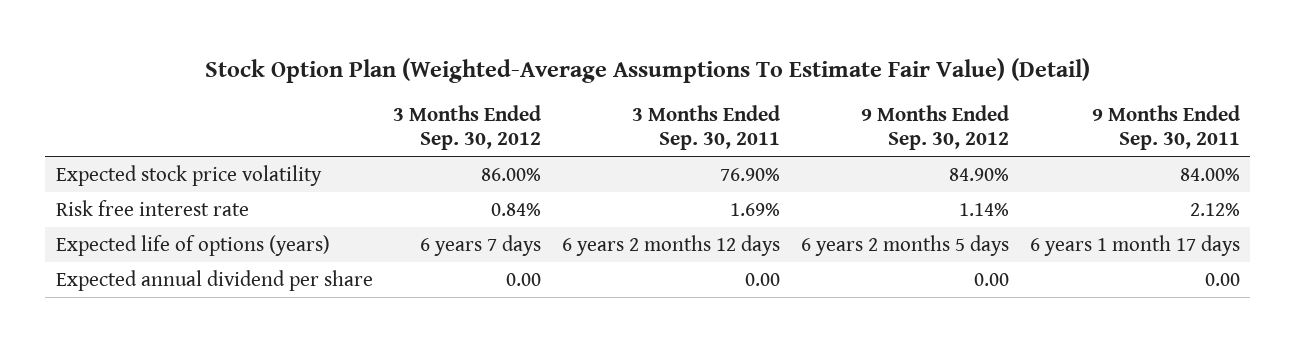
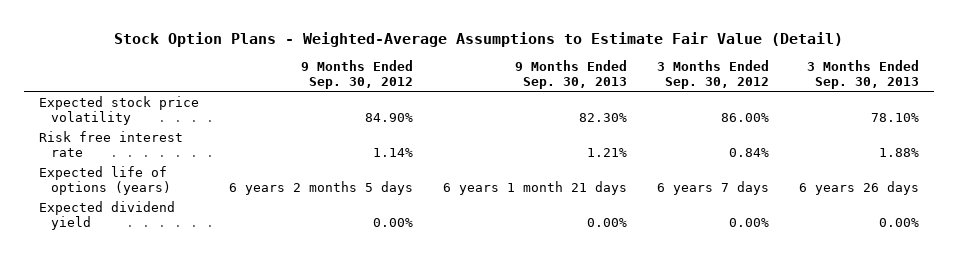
- Stock Option Plan (Weighted-Average Assumptions To Estimate Fair Value) (Detail)
+ Stock Option Plans - Weighted-Average Assumptions to Estimate Fair Value (Detail)
- | 3 Months Ended Sep. 30, 2012 | 3 Months Ended Sep. 30, 2011 | 9 Months Ended Sep. 30, 2012 | 9 Months Ended Sep. 30, 2011
+ | 9 Months Ended Sep. 30, 2012 | 9 Months Ended Sep. 30, 2013 | 3 Months Ended Sep. 30, 2012 | 3 Months Ended Sep. 30, 2013
- Expected annual dividend per share | 0.00 | 0.00 | 0.00 | 0.00
+ Expected dividend yield | 0.00% | 0.00% | 0.00% | 0.00%

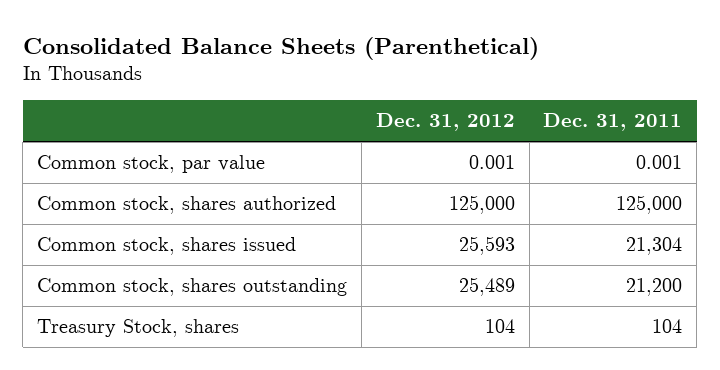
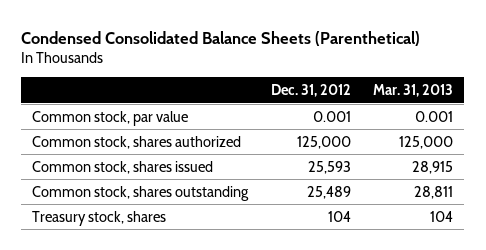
- Consolidated Balance Sheets (Parenthetical)
+ Condensed Consolidated Balance Sheets (Parenthetical)
- | Dec. 31, 2012 | Dec. 31, 2011
+ | Dec. 31, 2012 | Mar. 31, 2013
- Treasury Stock, shares | 104 | 104
+ Treasury stock, shares | 104 | 104

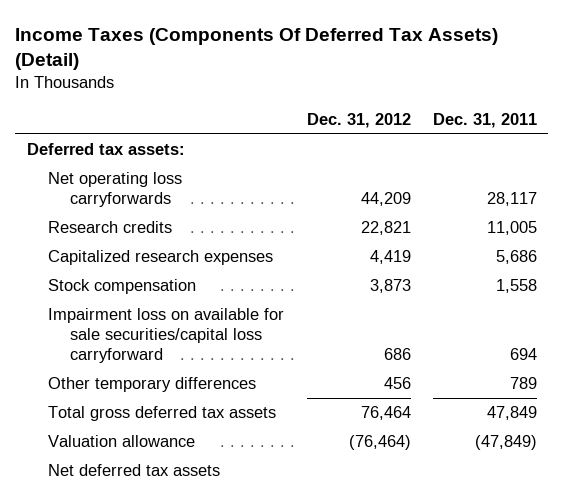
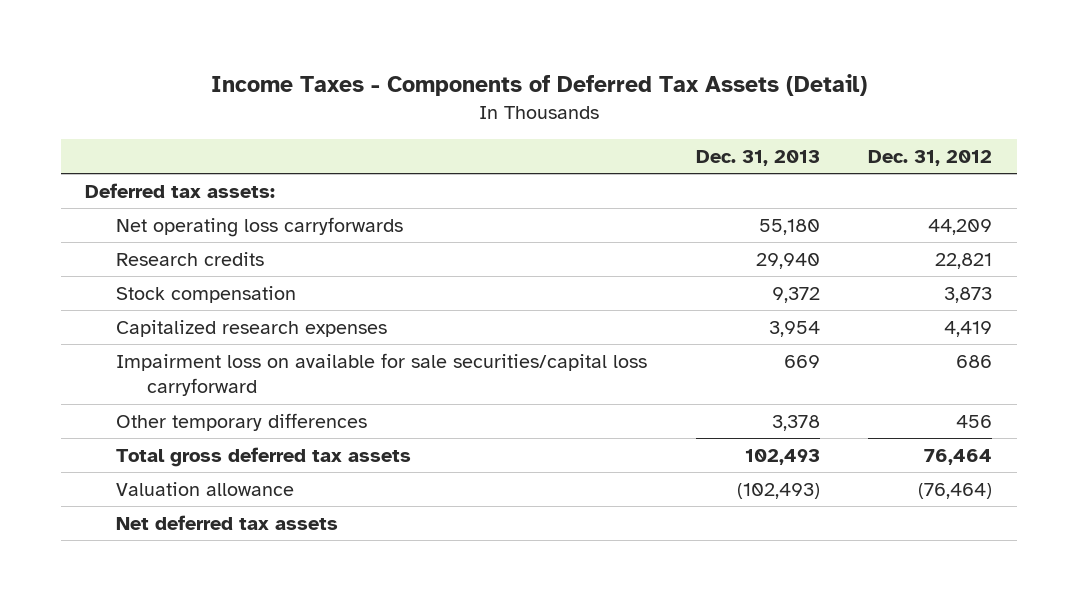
- Income Taxes (Components Of Deferred Tax Assets) (Detail)
+ Income Taxes - Components of Deferred Tax Assets (Detail)
- | Dec. 31, 2012 | Dec. 31, 2011
+ | Dec. 31, 2013 | Dec. 31, 2012
moved down: Capitalized research expenses | 3,954 | 4,419

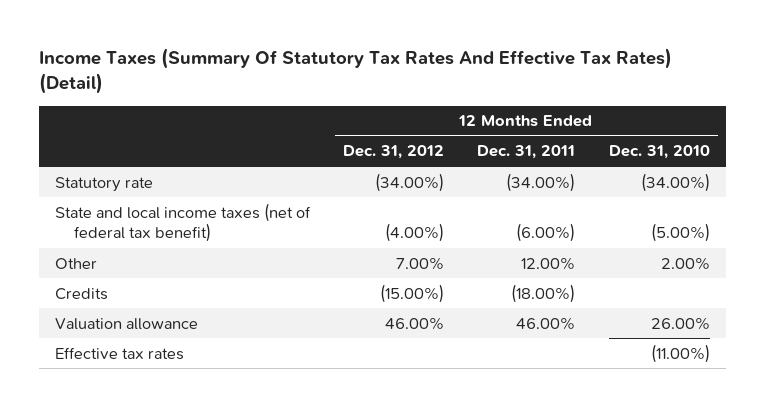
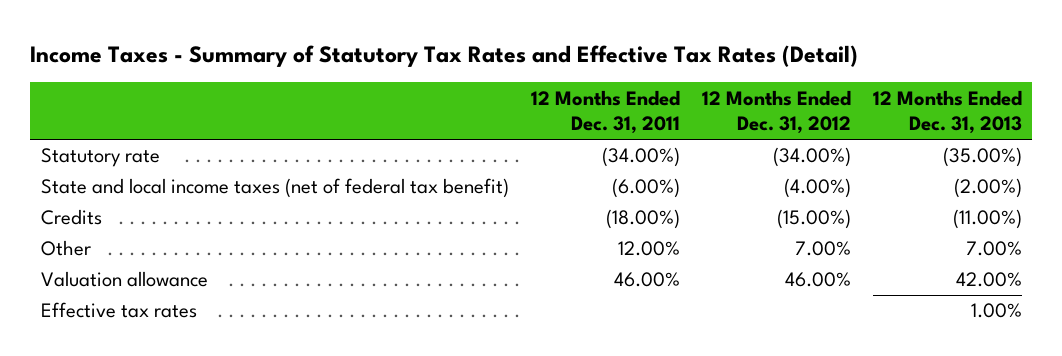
- Income Taxes (Summary Of Statutory Tax Rates And Effective Tax Rates) (Detail)
+ Income Taxes - Summary of Statutory Tax Rates and Effective Tax Rates (Detail)
- | 12 Months Ended Dec. 31, 2012 | 12 Months Ended Dec. 31, 2011 | 12 Months Ended Dec. 31, 2010
+ | 12 Months Ended Dec. 31, 2011 | 12 Months Ended Dec. 31, 2012 | 12 Months Ended Dec. 31, 2013
moved down: Other | 12.00% | 7.00% | 7.00%

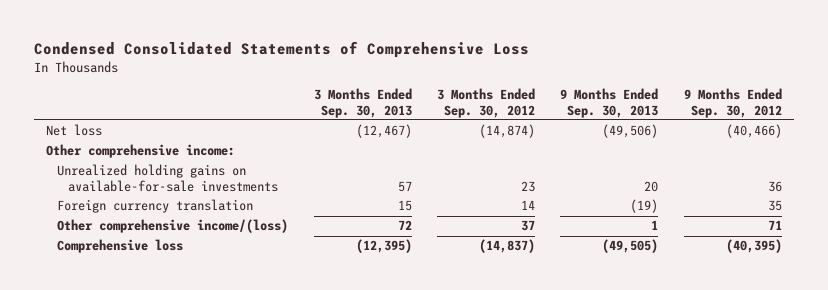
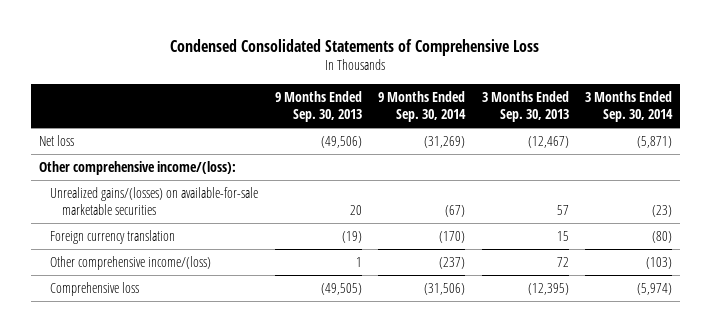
- | 3 Months Ended Sep. 30, 2013 | 3 Months Ended Sep. 30, 2012 | 9 Months Ended Sep. 30, 2013 | 9 Months Ended Sep. 30, 2012
+ | 9 Months Ended Sep. 30, 2013 | 9 Months Ended Sep. 30, 2014 | 3 Months Ended Sep. 30, 2013 | 3 Months Ended Sep. 30, 2014
- Other comprehensive income:
- Unrealized holding gains on available-for-sale investments | 57 | 23 | 20 | 36
+ Other comprehensive income/(loss):
+ Unrealized gains/(losses) on available-for-sale marketable securities | 20 | (67) | 57 | (23)

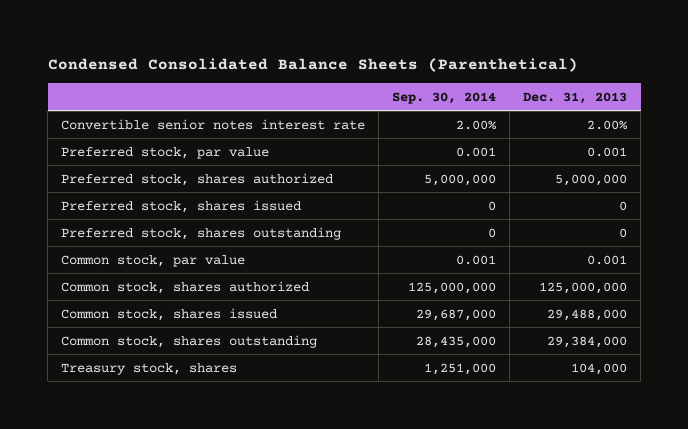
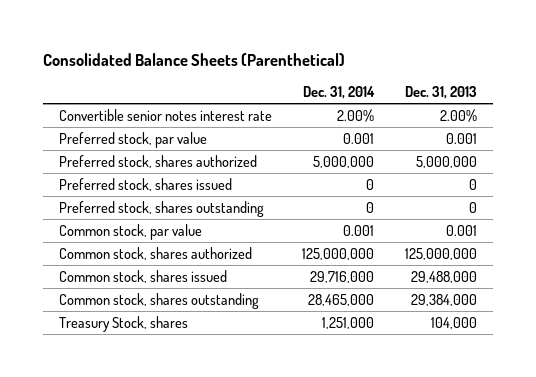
- Condensed Consolidated Balance Sheets (Parenthetical)
+ Consolidated Balance Sheets (Parenthetical)
- | Sep. 30, 2014 | Dec. 31, 2013
+ | Dec. 31, 2014 | Dec. 31, 2013
- Treasury stock, shares | 1,251,000 | 104,000
+ Treasury Stock, shares | 1,251,000 | 104,000

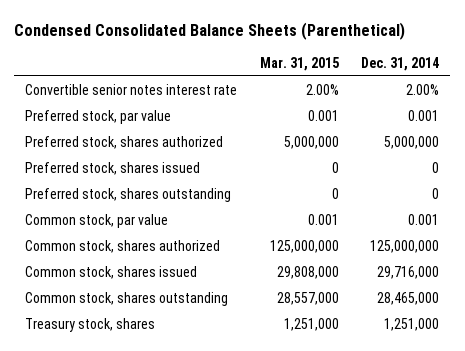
- Consolidated Balance Sheets (Parenthetical)
+ Condensed Consolidated Balance Sheets (Parenthetical)
- | Dec. 31, 2014 | Dec. 31, 2013
+ | Mar. 31, 2015 | Dec. 31, 2014
- Treasury Stock, shares | 1,251,000 | 104,000
+ Treasury stock, shares | 1,251,000 | 1,251,000

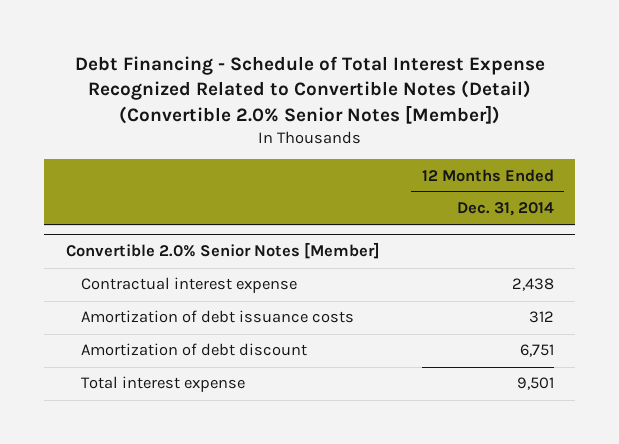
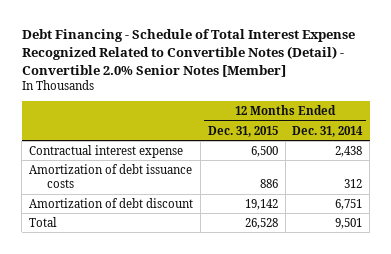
- Debt Financing - Schedule of Total Interest Expense Recognized Related to Convertible Notes (Detail) (Convertible 2.0% Senior Notes [Member])
+ Debt Financing - Schedule of Total Interest Expense Recognized Related to Convertible Notes (Detail) - Convertible 2.0% Senior Notes [Member]
- | 12 Months Ended Dec. 31, 2014
+ | 12 Months Ended Dec. 31, 2015 | 12 Months Ended Dec. 31, 2014
- Convertible 2.0% Senior Notes [Member]
- Total interest expense | 9,501
+ Total | 26,528 | 9,501

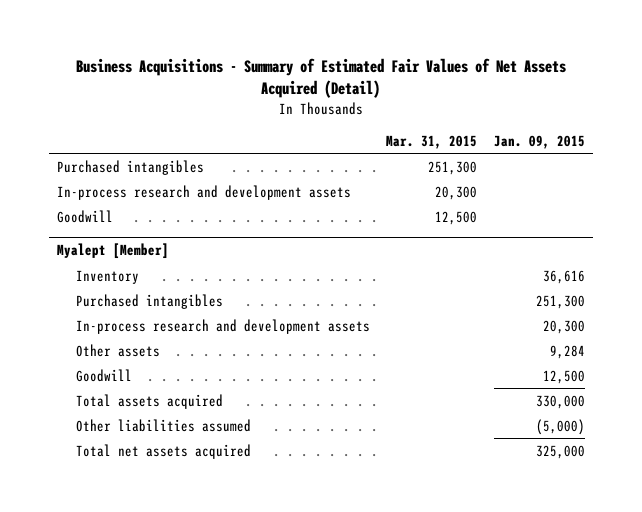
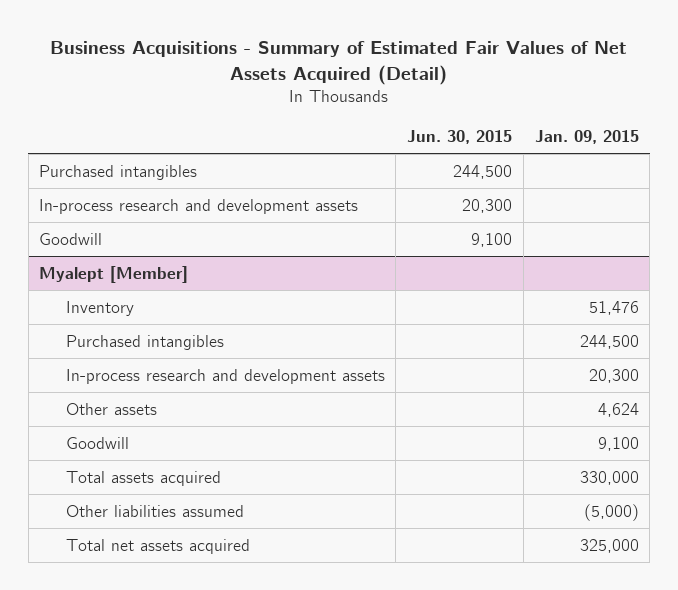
- | Mar. 31, 2015 | Jan. 09, 2015
+ | Jun. 30, 2015 | Jan. 09, 2015
@ Myalept [Member]
- Inventory | | 36,616
- Purchased intangibles | | 251,300
+ Inventory | | 51,476
+ Purchased intangibles | | 244,500
- Other assets | | 9,284
- Goodwill | | 12,500
+ Other assets | | 4,624
+ Goodwill | | 9,100

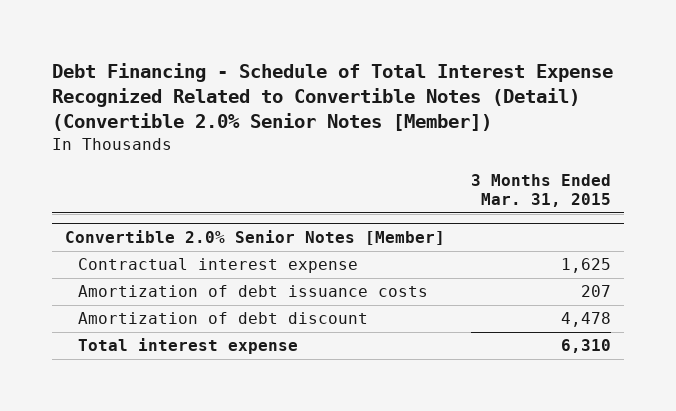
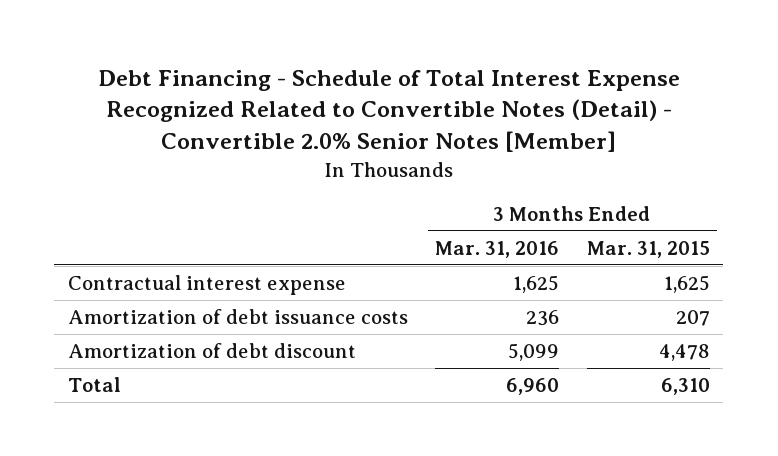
- Debt Financing - Schedule of Total Interest Expense Recognized Related to Convertible Notes (Detail) (Convertible 2.0% Senior Notes [Member])
+ Debt Financing - Schedule of Total Interest Expense Recognized Related to Convertible Notes (Detail) - Convertible 2.0% Senior Notes [Member]
- | 3 Months Ended Mar. 31, 2015
+ | 3 Months Ended Mar. 31, 2016 | 3 Months Ended Mar. 31, 2015
- Convertible 2.0% Senior Notes [Member]
- Total interest expense | 6,310
+ Total | 6,960 | 6,310

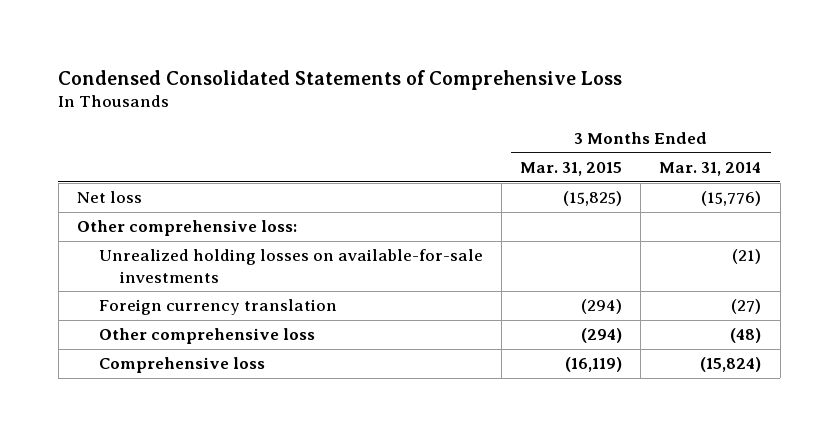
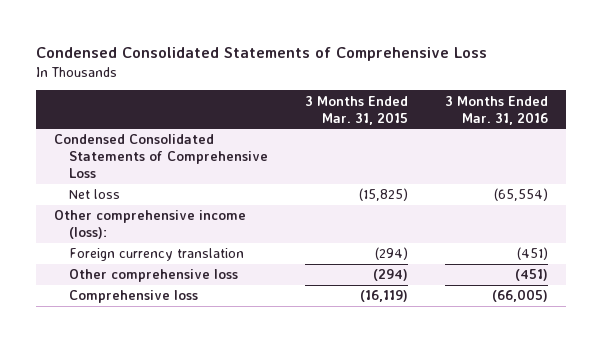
- | 3 Months Ended Mar. 31, 2015 | 3 Months Ended Mar. 31, 2014
+ | 3 Months Ended Mar. 31, 2015 | 3 Months Ended Mar. 31, 2016
+ Condensed Consolidated Statements of Comprehensive Loss
- Other comprehensive loss:
- Unrealized holding losses on available-for-sale investments | | (21)
+ Other comprehensive income (loss):

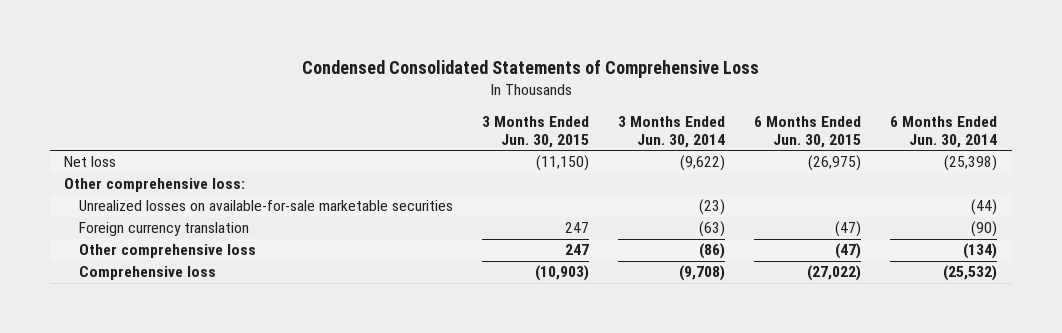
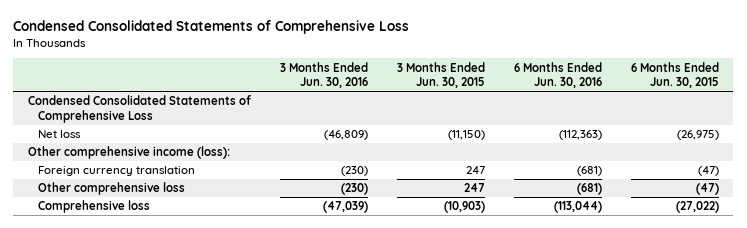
- | 3 Months Ended Jun. 30, 2015 | 3 Months Ended Jun. 30, 2014 | 6 Months Ended Jun. 30, 2015 | 6 Months Ended Jun. 30, 2014
+ | 3 Months Ended Jun. 30, 2016 | 3 Months Ended Jun. 30, 2015 | 6 Months Ended Jun. 30, 2016 | 6 Months Ended Jun. 30, 2015
+ Condensed Consolidated Statements of Comprehensive Loss
- Other comprehensive loss:
- Unrealized losses on available-for-sale marketable securities | | (23) | | (44)
+ Other comprehensive income (loss):

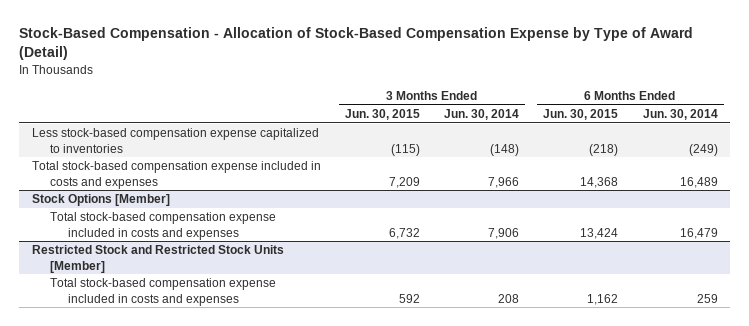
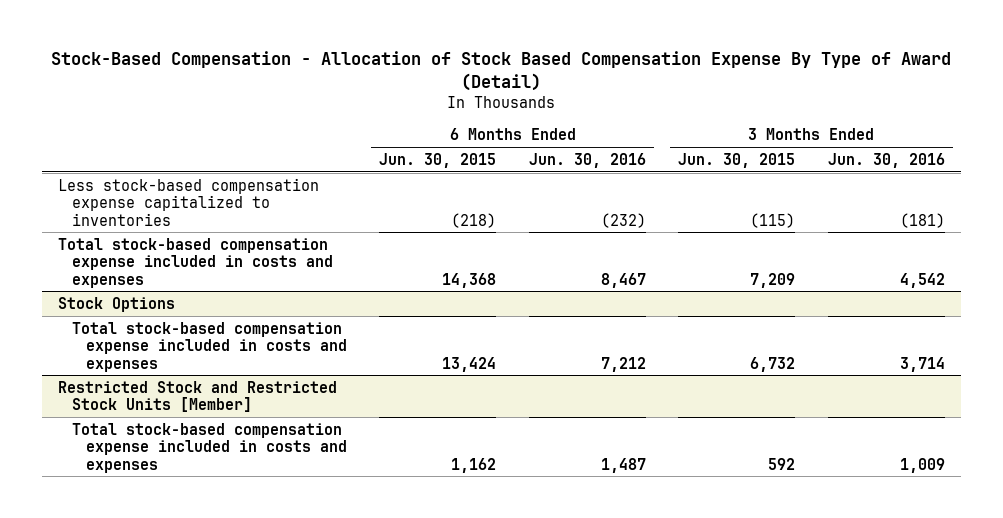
- Stock-Based Compensation - Allocation of Stock-Based Compensation Expense by Type of Award (Detail)
+ Stock-Based Compensation - Allocation of Stock Based Compensation Expense By Type of Award (Detail)
- | 3 Months Ended Jun. 30, 2015 | 3 Months Ended Jun. 30, 2014 | 6 Months Ended Jun. 30, 2015 | 6 Months Ended Jun. 30, 2014
+ | 6 Months Ended Jun. 30, 2015 | 6 Months Ended Jun. 30, 2016 | 3 Months Ended Jun. 30, 2015 | 3 Months Ended Jun. 30, 2016
- Stock Options [Member]
+ Stock Options

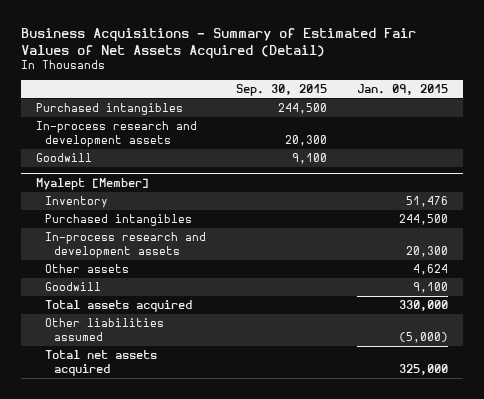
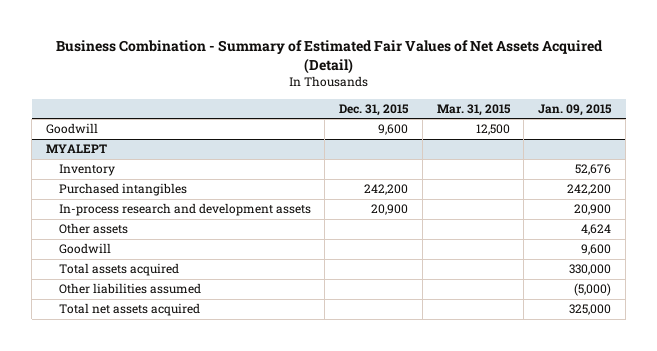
- Business Acquisitions - Summary of Estimated Fair Values of Net Assets Acquired (Detail)
+ Business Combination - Summary of Estimated Fair Values of Net Assets Acquired (Detail)
- | Sep. 30, 2015 | Jan. 09, 2015
+ | Dec. 31, 2015 | Mar. 31, 2015 | Jan. 09, 2015
- Purchased intangibles | 244,500 |
- In-process research and development assets | 20,300 |
- Myalept [Member]
- Inventory | | 51,476
- Purchased intangibles | | 244,500
- In-process research and development assets | | 20,300
+ MYALEPT
+ Inventory | | | 52,676
+ Purchased intangibles | 242,200 | | 242,200
+ In-process research and development assets | 20,900 | | 20,900
- Goodwill | | 9,100
+ Goodwill | | | 9,600

